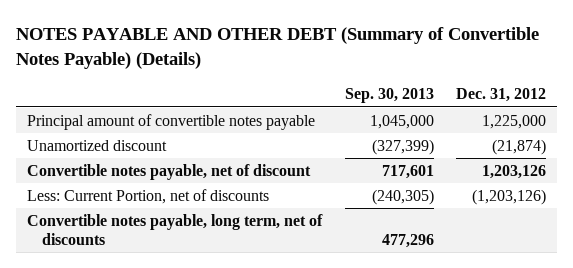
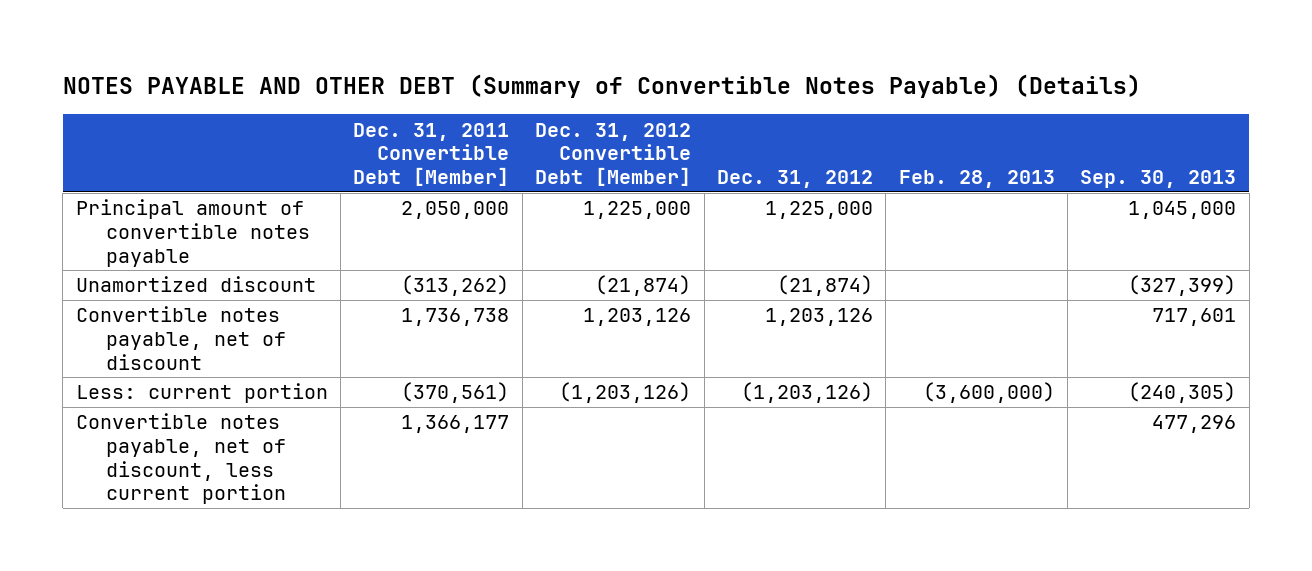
- | Sep. 30, 2013 | Dec. 31, 2012
+ | Dec. 31, 2011 Convertible Debt [Member] | Dec. 31, 2012 Convertible Debt [Member] | Dec. 31, 2012 | Feb. 28, 2013 | Sep. 30, 2013
- Less: Current Portion, net of discounts | (240,305) | (1,203,126)
- Convertible notes payable, long term, net of discounts | 477,296 |
+ Less: current portion | (370,561) | (1,203,126) | (1,203,126) | (3,600,000) | (240,305)
+ Convertible notes payable, net of discount, less current portion | 1,366,177 | | | | 477,296

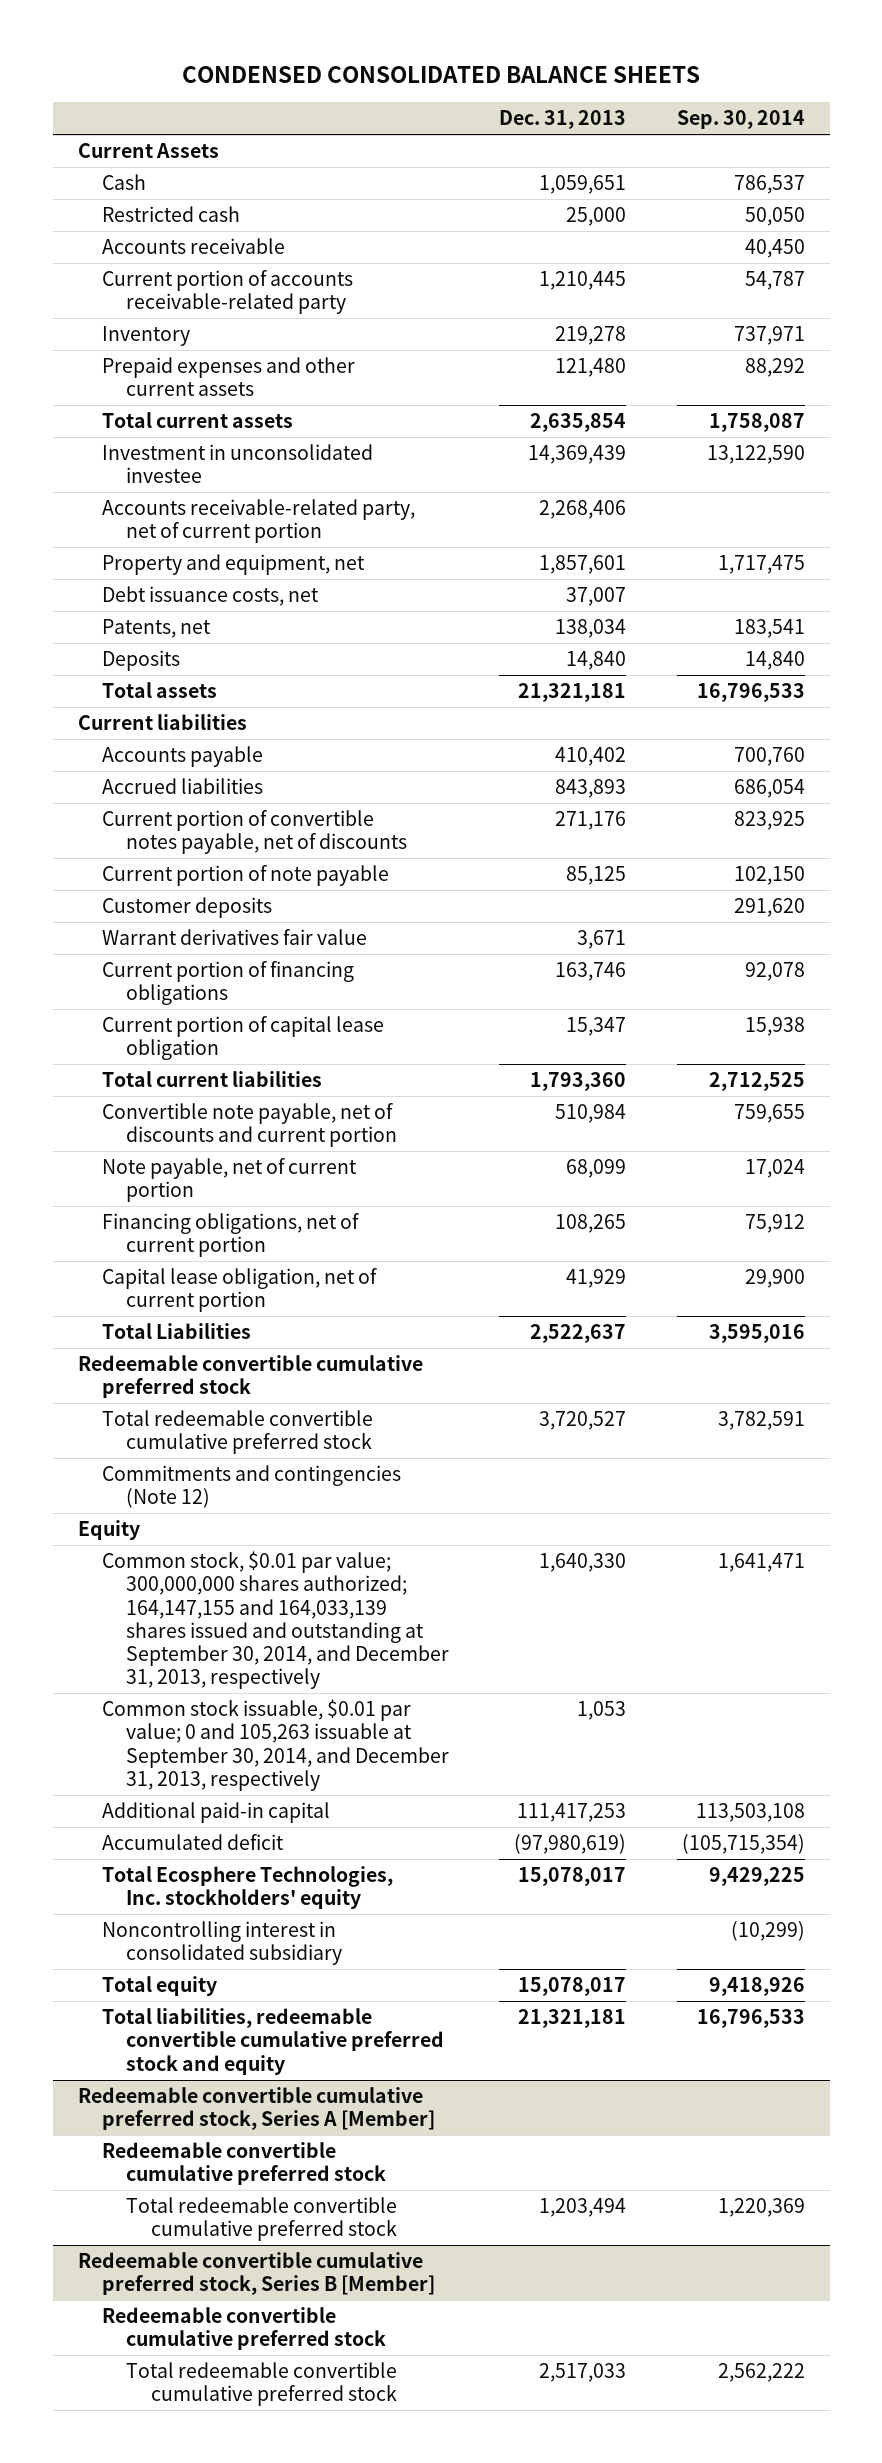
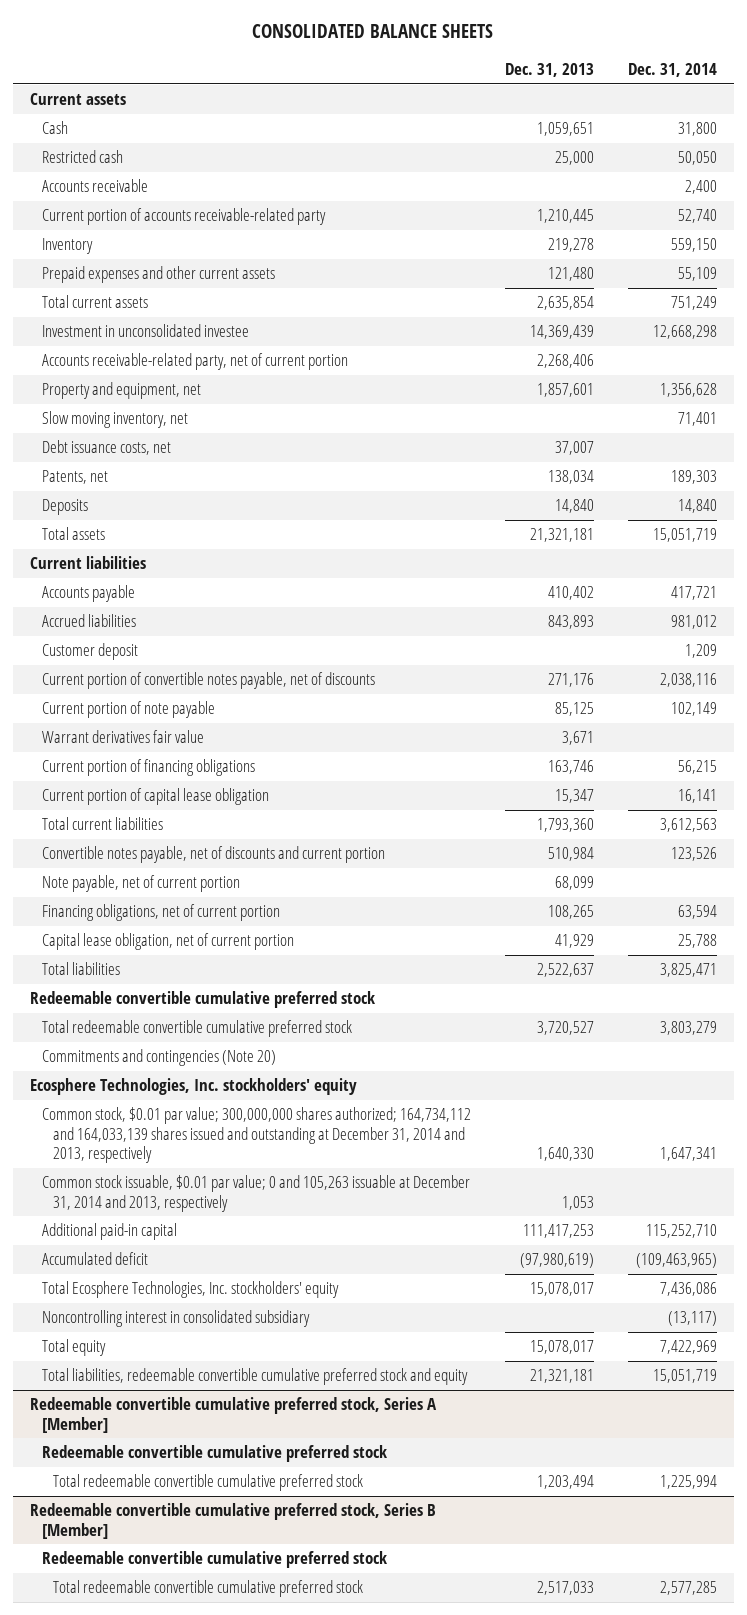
- CONDENSED CONSOLIDATED BALANCE SHEETS
+ CONSOLIDATED BALANCE SHEETS
- | Dec. 31, 2013 | Sep. 30, 2014
+ | Dec. 31, 2013 | Dec. 31, 2014
- Current Assets
+ Current assets
+ Slow moving inventory, net | | 71,401
+ Customer deposit | | 1,209
- Customer deposits | | 291,620
- Convertible note payable, net of discounts and current portion | 510,984 | 759,655
+ Convertible notes payable, net of discounts and current portion | 510,984 | 123,526
- Total Liabilities | 2,522,637 | 3,595,016
+ Total liabilities | 2,522,637 | 3,825,471
- Commitments and contingencies (Note 12)
- Equity
- Common stock, $0.01 par value; 300,000,000 shares authorized; 164,147,155 and 164,033,139 shares issued and outstanding at September 30, 2014, and December 31, 2013, respectively | 1,640,330 | 1,641,471
- Common stock issuable, $0.01 par value; 0 and 105,263 issuable at September 30, 2014, and December 31, 2013, respectively | 1,053 |
+ Commitments and contingencies (Note 20)
+ Ecosphere Technologies, Inc. stockholders' equity
+ Common stock, $0.01 par value; 300,000,000 shares authorized; 164,734,112 and 164,033,139 shares issued and outstanding at December 31, 2014 and 2013, respectively | 1,640,330 | 1,647,341
+ Common stock issuable, $0.01 par value; 0 and 105,263 issuable at December 31, 2014 and 2013, respectively | 1,053 |

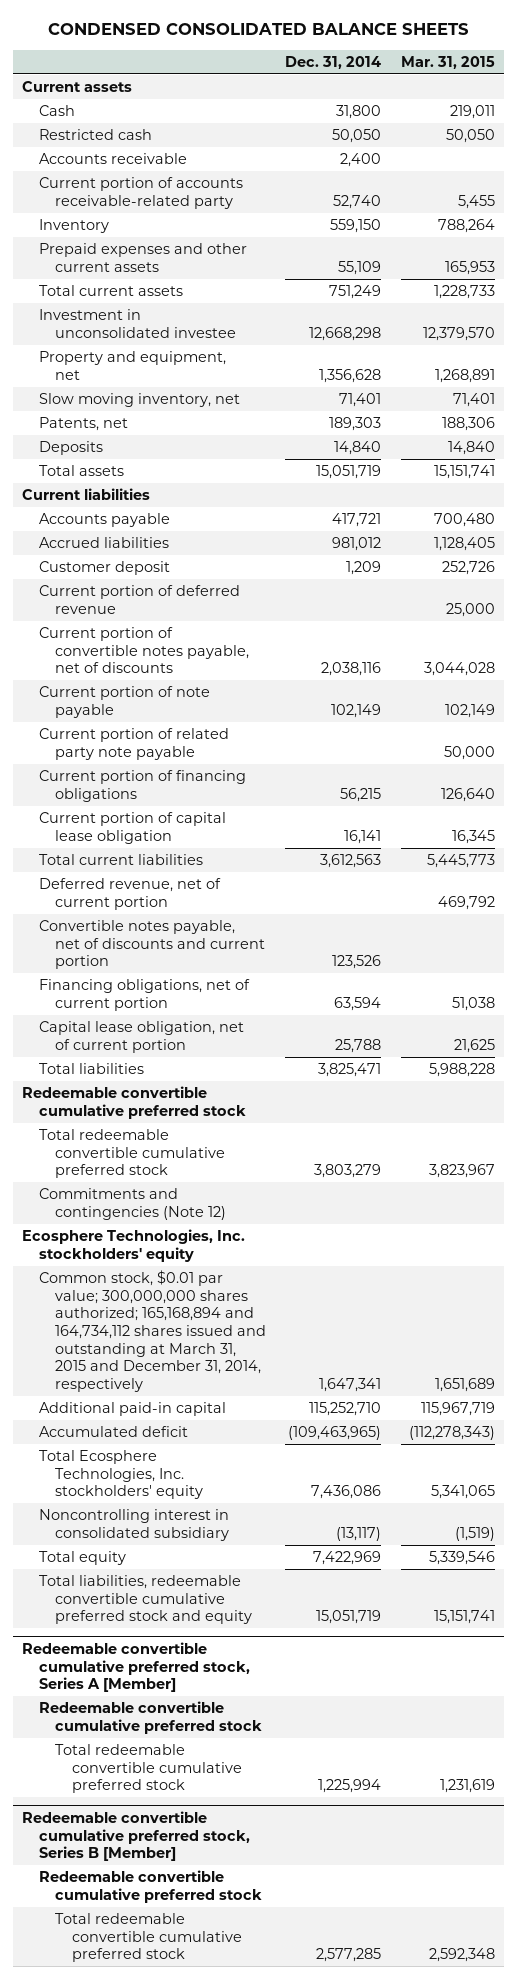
- CONSOLIDATED BALANCE SHEETS
+ CONDENSED CONSOLIDATED BALANCE SHEETS
- | Dec. 31, 2013 | Dec. 31, 2014
+ | Dec. 31, 2014 | Mar. 31, 2015
- Accounts receivable-related party, net of current portion | 2,268,406 |
- Debt issuance costs, net | 37,007 |
+ Current portion of deferred revenue | | 25,000
- Warrant derivatives fair value | 3,671 |
+ Current portion of related party note payable | | 50,000
+ Deferred revenue, net of current portion | | 469,792
- Note payable, net of current portion | 68,099 |
- Commitments and contingencies (Note 20)
+ Commitments and contingencies (Note 12)
- Common stock, $0.01 par value; 300,000,000 shares authorized; 164,734,112 and 164,033,139 shares issued and outstanding at December 31, 2014 and 2013, respectively | 1,640,330 | 1,647,341
- Common stock issuable, $0.01 par value; 0 and 105,263 issuable at December 31, 2014 and 2013, respectively | 1,053 |
+ Common stock, $0.01 par value; 300,000,000 shares authorized; 165,168,894 and 164,734,112 shares issued and outstanding at March 31, 2015 and December 31, 2014, respectively | 1,647,341 | 1,651,689

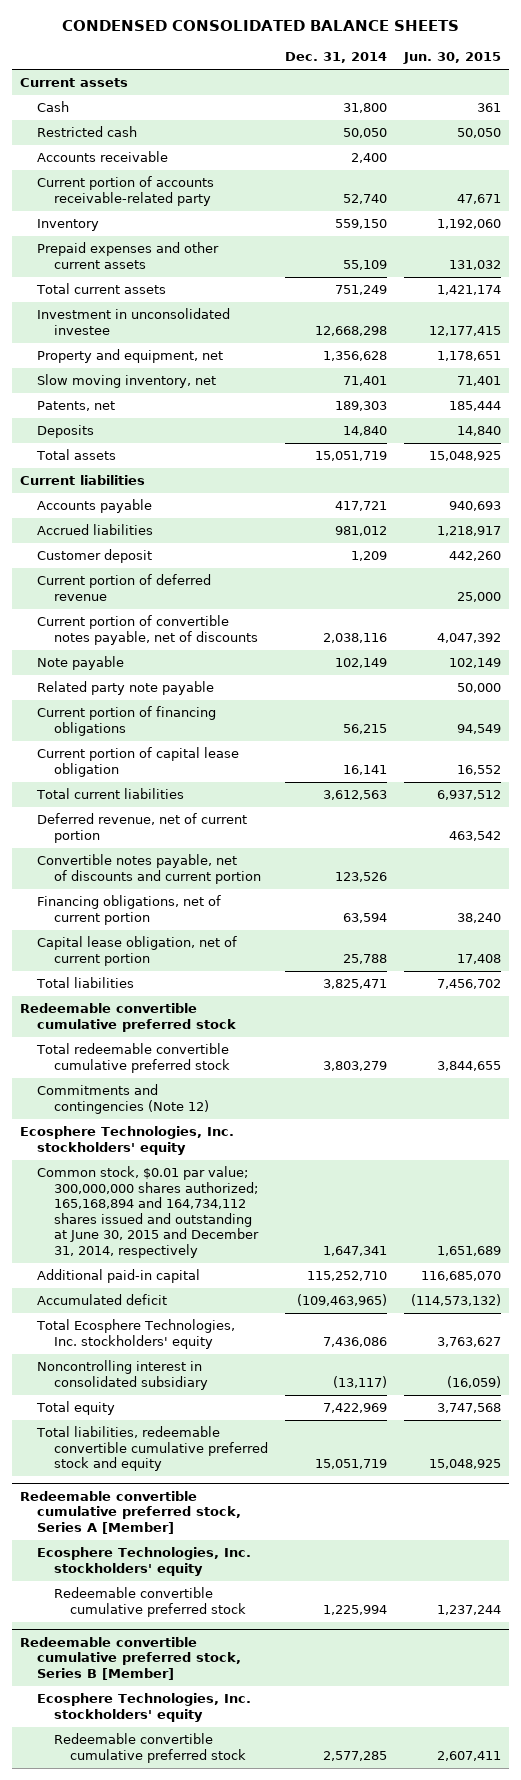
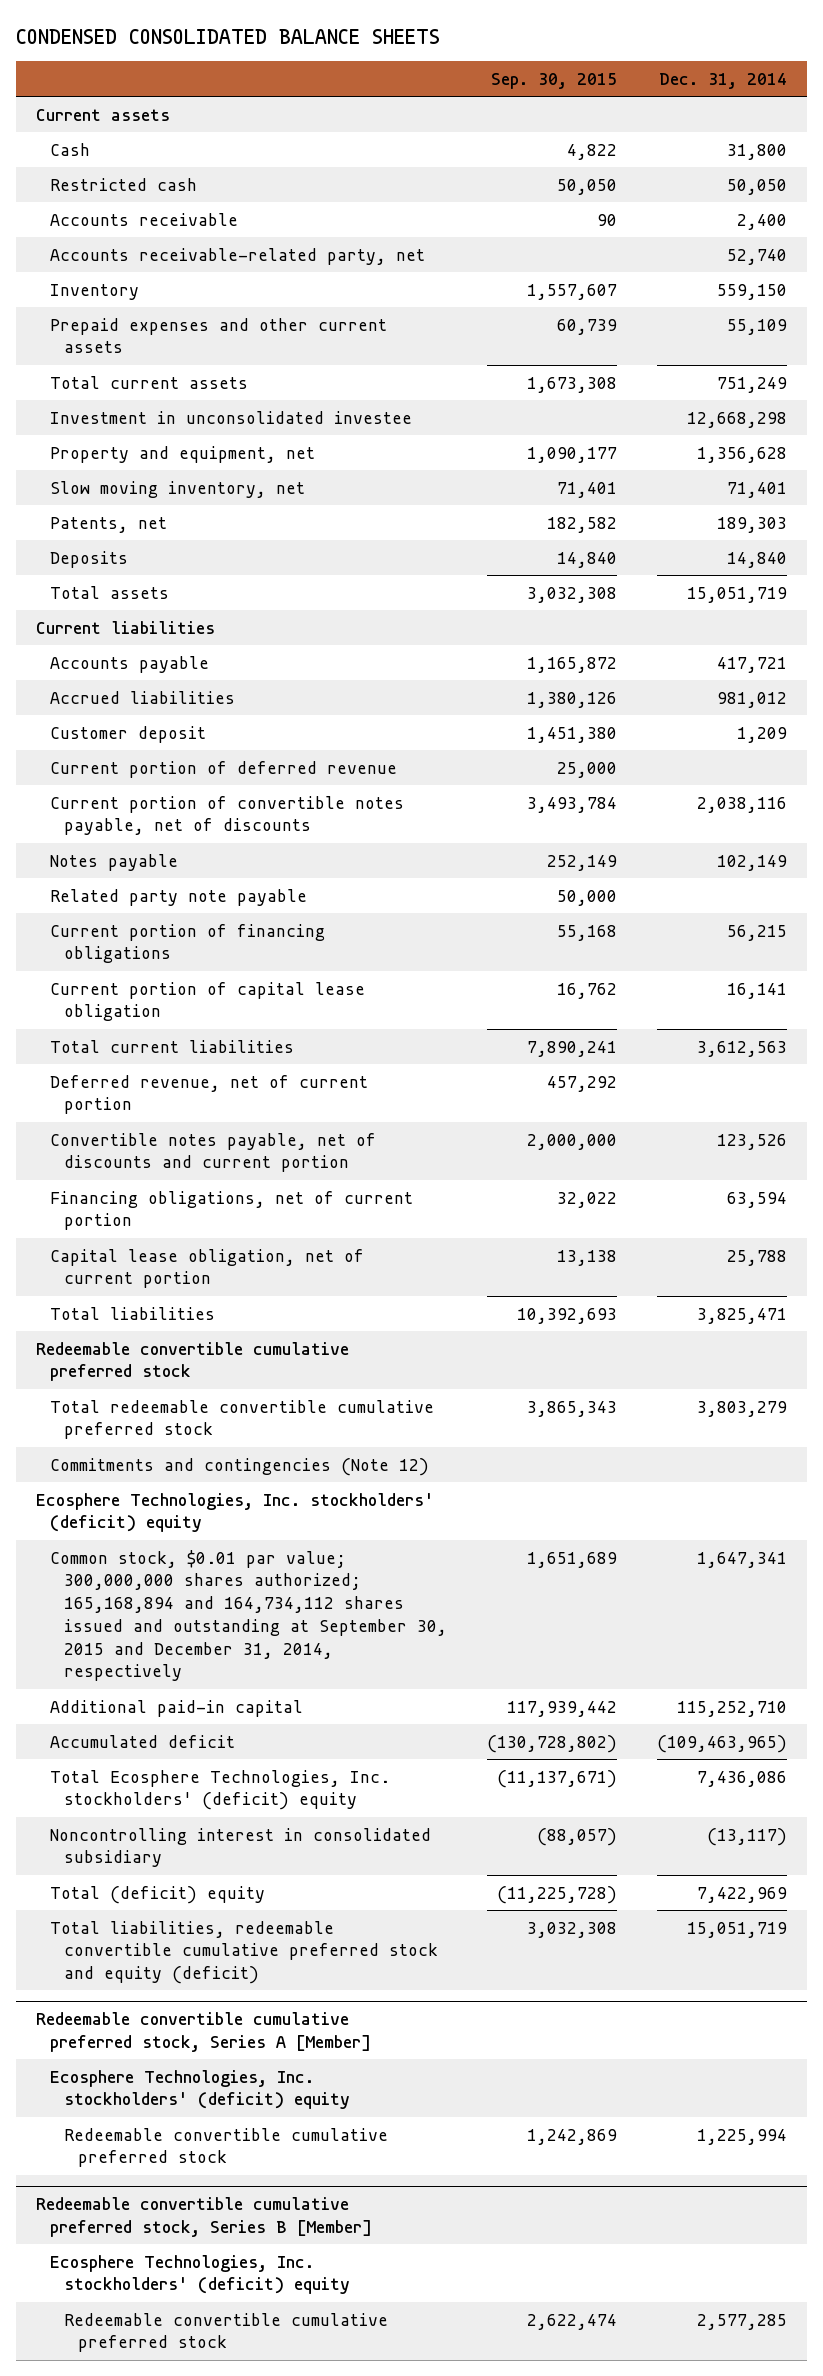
- | Dec. 31, 2014 | Jun. 30, 2015
+ | Sep. 30, 2015 | Dec. 31, 2014
- Current portion of accounts receivable-related party | 52,740 | 47,671
+ Accounts receivable-related party, net | | 52,740
- Note payable | 102,149 | 102,149
+ Notes payable | 252,149 | 102,149
- Ecosphere Technologies, Inc. stockholders' equity
- Common stock, $0.01 par value; 300,000,000 shares authorized; 165,168,894 and 164,734,112 shares issued and outstanding at June 30, 2015 and December 31, 2014, respectively | 1,647,341 | 1,651,689
+ Ecosphere Technologies, Inc. stockholders' (deficit) equity
+ Common stock, $0.01 par value; 300,000,000 shares authorized; 165,168,894 and 164,734,112 shares issued and outstanding at September 30, 2015 and December 31, 2014, respectively | 1,651,689 | 1,647,341
- Total Ecosphere Technologies, Inc. stockholders' equity | 7,436,086 | 3,763,627
+ Total Ecosphere Technologies, Inc. stockholders' (deficit) equity | (11,137,671) | 7,436,086
- Total equity | 7,422,969 | 3,747,568
- Total liabilities, redeemable convertible cumulative preferred stock and equity | 15,051,719 | 15,048,925
+ Total (deficit) equity | (11,225,728) | 7,422,969
+ Total liabilities, redeemable convertible cumulative preferred stock and equity (deficit) | 3,032,308 | 15,051,719
@ Redeemable convertible cumulative preferred stock, Series A [Member]
- Ecosphere Technologies, Inc. stockholders' equity
+ Ecosphere Technologies, Inc. stockholders' (deficit) equity
@ Redeemable convertible cumulative preferred stock, Series B [Member]
- Ecosphere Technologies, Inc. stockholders' equity
+ Ecosphere Technologies, Inc. stockholders' (deficit) equity

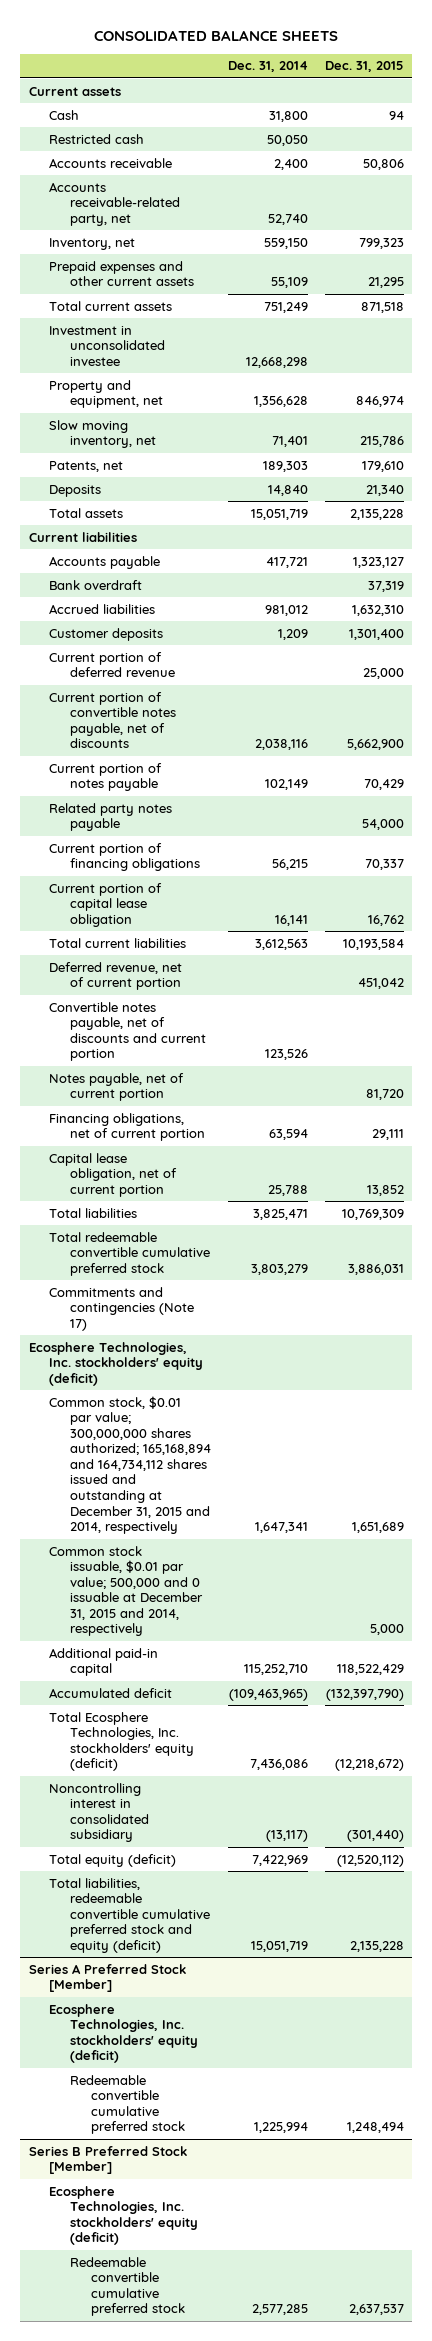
- CONDENSED CONSOLIDATED BALANCE SHEETS
+ CONSOLIDATED BALANCE SHEETS
- | Sep. 30, 2015 | Dec. 31, 2014
+ | Dec. 31, 2014 | Dec. 31, 2015
- Inventory | 1,557,607 | 559,150
+ Inventory, net | 559,150 | 799,323
+ Bank overdraft | | 37,319
- Customer deposit | 1,451,380 | 1,209
+ Customer deposits | 1,209 | 1,301,400
- Notes payable | 252,149 | 102,149
- Related party note payable | 50,000 |
+ Current portion of notes payable | 102,149 | 70,429
+ Related party notes payable | | 54,000
+ Notes payable, net of current portion | | 81,720
- Redeemable convertible cumulative preferred stock
- Commitments and contingencies (Note 12)
- Ecosphere Technologies, Inc. stockholders' (deficit) equity
- Common stock, $0.01 par value; 300,000,000 shares authorized; 165,168,894 and 164,734,112 shares issued and outstanding at September 30, 2015 and December 31, 2014, respectively | 1,651,689 | 1,647,341
+ Commitments and contingencies (Note 17)
+ Ecosphere Technologies, Inc. stockholders' equity (deficit)
+ Common stock, $0.01 par value; 300,000,000 shares authorized; 165,168,894 and 164,734,112 shares issued and outstanding at December 31, 2015 and 2014, respectively | 1,647,341 | 1,651,689
+ Common stock issuable, $0.01 par value; 500,000 and 0 issuable at December 31, 2015 and 2014, respectively | | 5,000
- Total Ecosphere Technologies, Inc. stockholders' (deficit) equity | (11,137,671) | 7,436,086
+ Total Ecosphere Technologies, Inc. stockholders' equity (deficit) | 7,436,086 | (12,218,672)
- Total (deficit) equity | (11,225,728) | 7,422,969
+ Total equity (deficit) | 7,422,969 | (12,520,112)
- Redeemable convertible cumulative preferred stock, Series A [Member]
- Ecosphere Technologies, Inc. stockholders' (deficit) equity
+ Series A Preferred Stock [Member]
+ Ecosphere Technologies, Inc. stockholders' equity (deficit)
- Redeemable convertible cumulative preferred stock, Series B [Member]
- Ecosphere Technologies, Inc. stockholders' (deficit) equity
+ Series B Preferred Stock [Member]
+ Ecosphere Technologies, Inc. stockholders' equity (deficit)

